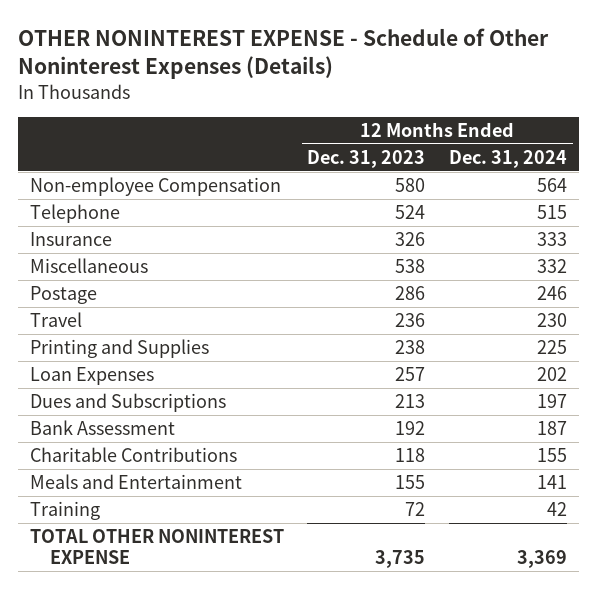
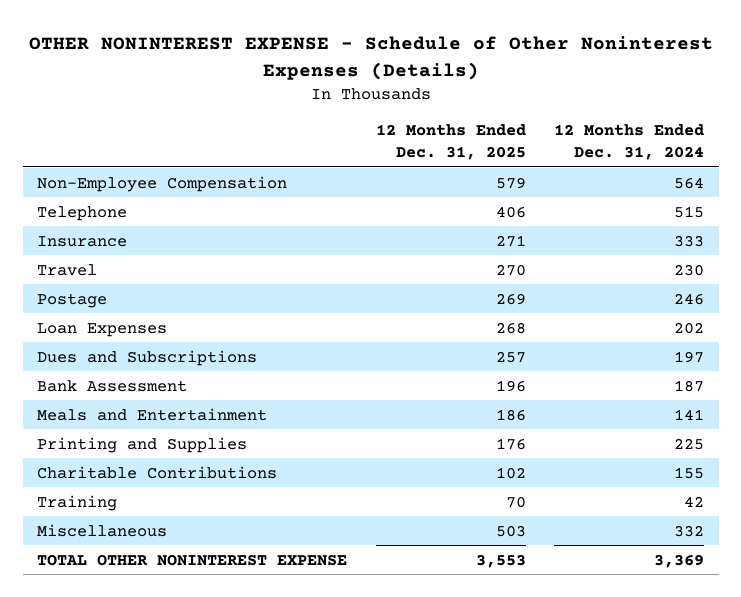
- | 12 Months Ended Dec. 31, 2023 | 12 Months Ended Dec. 31, 2024
+ | 12 Months Ended Dec. 31, 2025 | 12 Months Ended Dec. 31, 2024
- Non-employee Compensation | 580 | 564
+ Non-Employee Compensation | 579 | 564
moved down: Postage | 269 | 246
moved down: Printing and Supplies | 176 | 225
moved down: Charitable Contributions | 102 | 155
moved down: Miscellaneous | 503 | 332

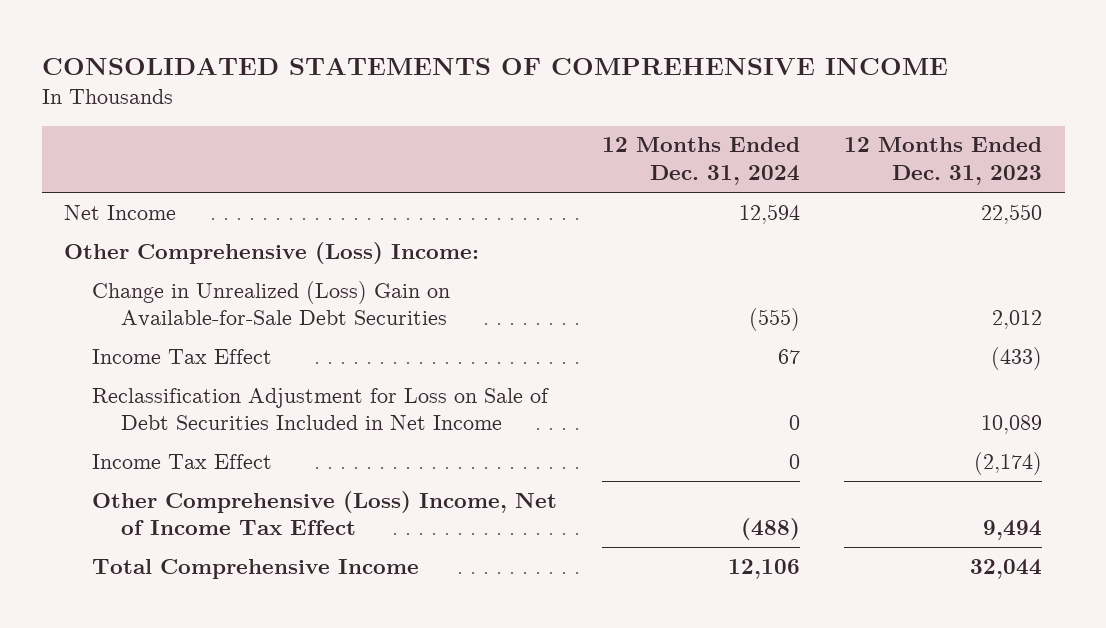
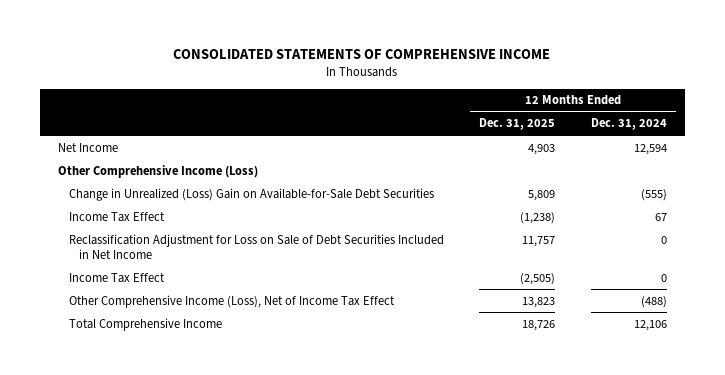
- | 12 Months Ended Dec. 31, 2024 | 12 Months Ended Dec. 31, 2023
+ | 12 Months Ended Dec. 31, 2025 | 12 Months Ended Dec. 31, 2024
- Other Comprehensive (Loss) Income:
+ Other Comprehensive Income (Loss)
- Other Comprehensive (Loss) Income, Net of Income Tax Effect | (488) | 9,494
+ Other Comprehensive Income (Loss), Net of Income Tax Effect | 13,823 | (488)

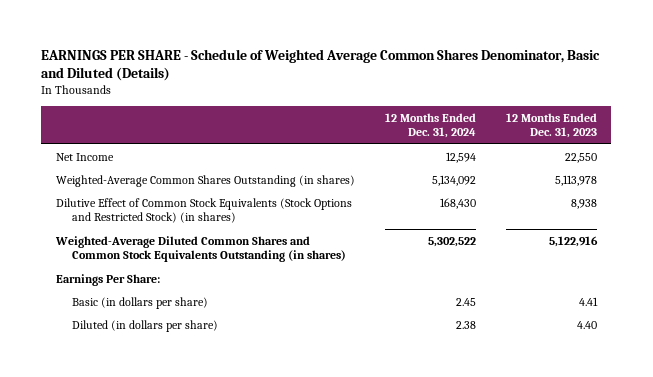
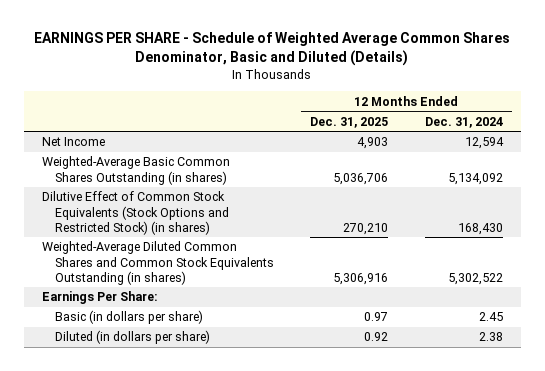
- | 12 Months Ended Dec. 31, 2024 | 12 Months Ended Dec. 31, 2023
+ | 12 Months Ended Dec. 31, 2025 | 12 Months Ended Dec. 31, 2024
- Weighted-Average Common Shares Outstanding (in shares) | 5,134,092 | 5,113,978
+ Weighted-Average Basic Common Shares Outstanding (in shares) | 5,036,706 | 5,134,092

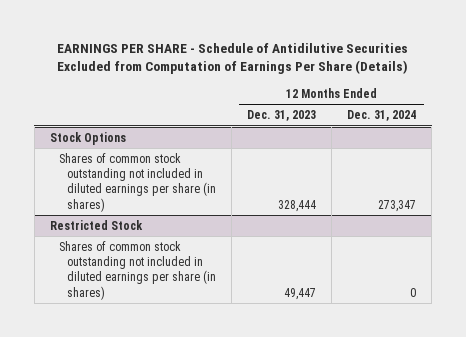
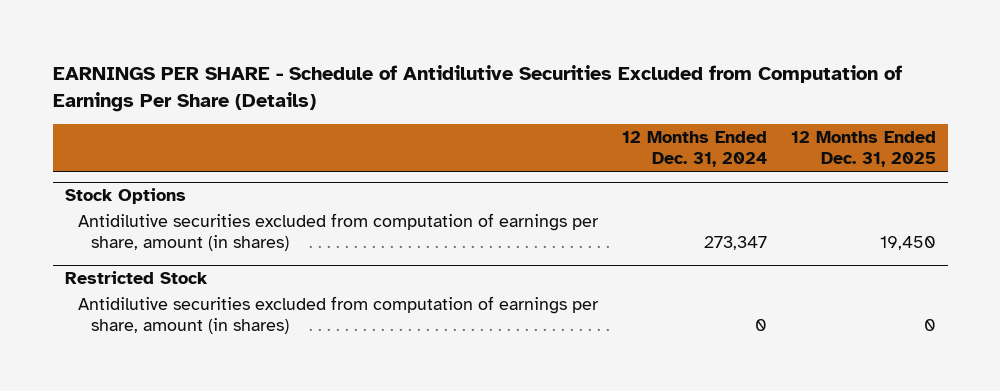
- | 12 Months Ended Dec. 31, 2023 | 12 Months Ended Dec. 31, 2024
+ | 12 Months Ended Dec. 31, 2024 | 12 Months Ended Dec. 31, 2025
@ Stock Options
- Shares of common stock outstanding not included in diluted earnings per share (in shares) | 328,444 | 273,347
+ Antidilutive securities excluded from computation of earnings per share, amount (in shares) | 273,347 | 19,450
@ Restricted Stock
- Shares of common stock outstanding not included in diluted earnings per share (in shares) | 49,447 | 0
+ Antidilutive securities excluded from computation of earnings per share, amount (in shares) | 0 | 0

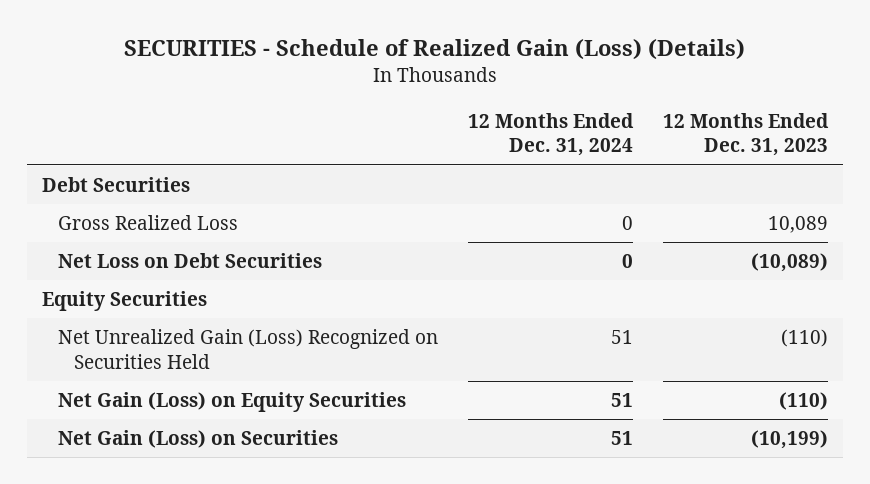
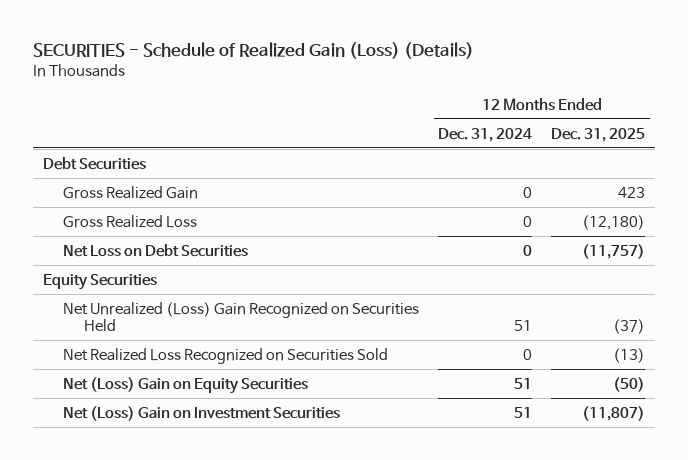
- | 12 Months Ended Dec. 31, 2024 | 12 Months Ended Dec. 31, 2023
+ | 12 Months Ended Dec. 31, 2024 | 12 Months Ended Dec. 31, 2025
+ Gross Realized Gain | 0 | 423
- Net Unrealized Gain (Loss) Recognized on Securities Held | 51 | (110)
- Net Gain (Loss) on Equity Securities | 51 | (110)
- Net Gain (Loss) on Securities | 51 | (10,199)
+ Net Unrealized (Loss) Gain Recognized on Securities Held | 51 | (37)
+ Net Realized Loss Recognized on Securities Sold | 0 | (13)
+ Net (Loss) Gain on Equity Securities | 51 | (50)
+ Net (Loss) Gain on Investment Securities | 51 | (11,807)

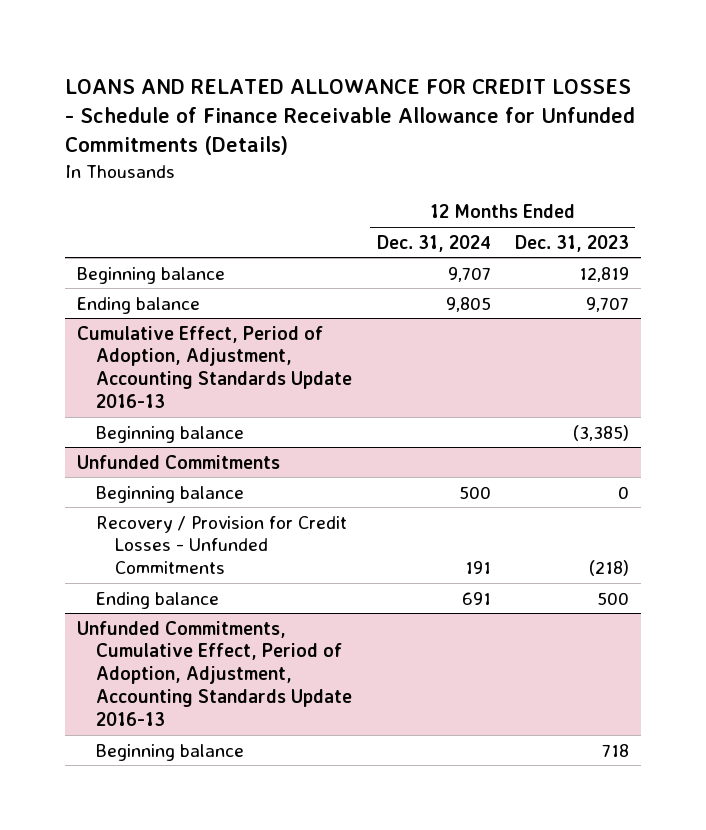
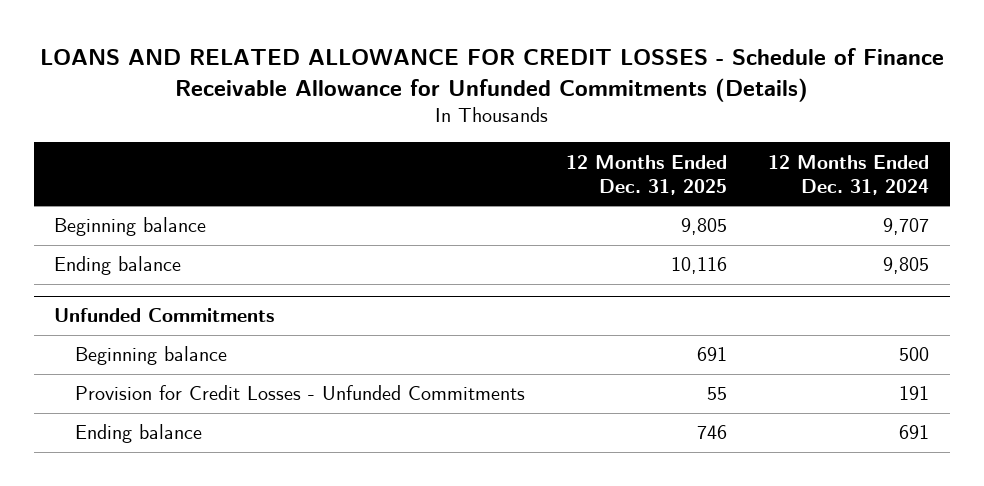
- | 12 Months Ended Dec. 31, 2024 | 12 Months Ended Dec. 31, 2023
+ | 12 Months Ended Dec. 31, 2025 | 12 Months Ended Dec. 31, 2024
- Cumulative Effect, Period of Adoption, Adjustment, Accounting Standards Update 2016-13
- Beginning balance | | (3,385)
@ Unfunded Commitments
- Recovery / Provision for Credit Losses - Unfunded Commitments | 191 | (218)
+ Provision for Credit Losses - Unfunded Commitments | 55 | 191
- Unfunded Commitments, Cumulative Effect, Period of Adoption, Adjustment, Accounting Standards Update 2016-13
- Beginning balance | | 718

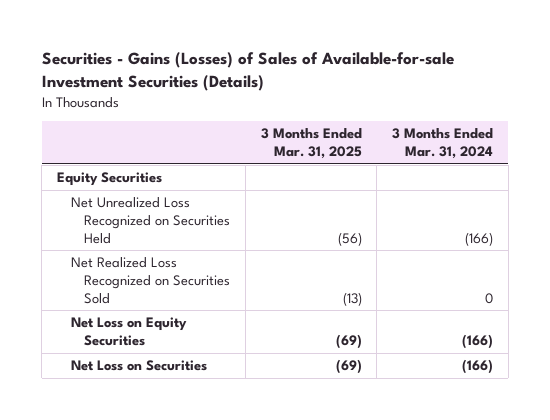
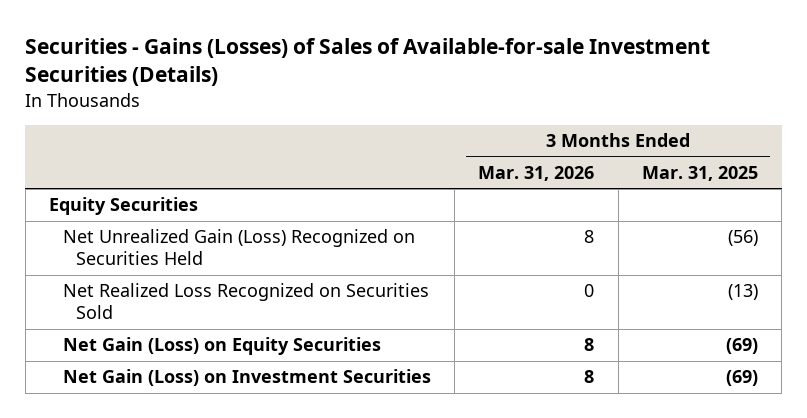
- | 3 Months Ended Mar. 31, 2025 | 3 Months Ended Mar. 31, 2024
+ | 3 Months Ended Mar. 31, 2026 | 3 Months Ended Mar. 31, 2025
- Net Unrealized Loss Recognized on Securities Held | (56) | (166)
+ Net Unrealized Gain (Loss) Recognized on Securities Held | 8 | (56)
- Net Loss on Equity Securities | (69) | (166)
- Net Loss on Securities | (69) | (166)
+ Net Gain (Loss) on Equity Securities | 8 | (69)
+ Net Gain (Loss) on Investment Securities | 8 | (69)

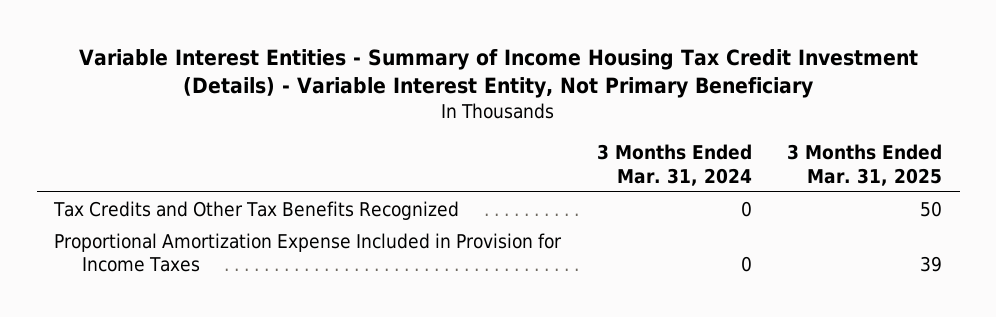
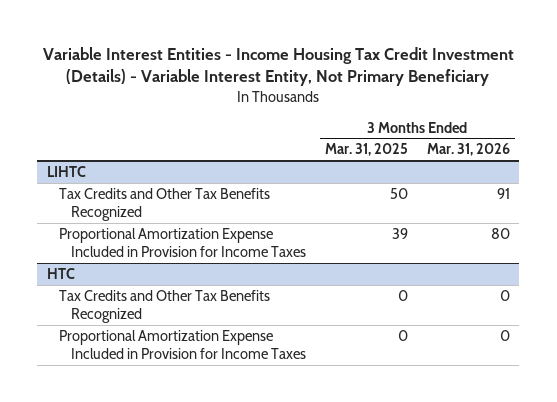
- Variable Interest Entities - Summary of Income Housing Tax Credit Investment (Details) - Variable Interest Entity, Not Primary Beneficiary
+ Variable Interest Entities - Income Housing Tax Credit Investment (Details) - Variable Interest Entity, Not Primary Beneficiary
- | 3 Months Ended Mar. 31, 2024 | 3 Months Ended Mar. 31, 2025
+ | 3 Months Ended Mar. 31, 2025 | 3 Months Ended Mar. 31, 2026
+ LIHTC
+ HTC
+ Tax Credits and Other Tax Benefits Recognized | 0 | 0
+ Proportional Amortization Expense Included in Provision for Income Taxes | 0 | 0

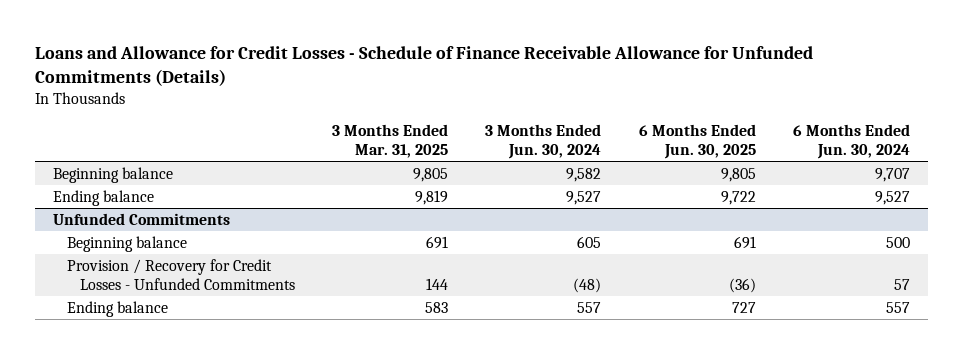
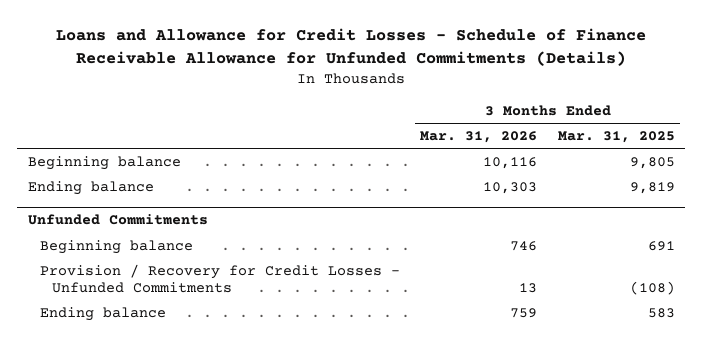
- | 3 Months Ended Mar. 31, 2025 | 3 Months Ended Jun. 30, 2024 | 6 Months Ended Jun. 30, 2025 | 6 Months Ended Jun. 30, 2024
+ | 3 Months Ended Mar. 31, 2026 | 3 Months Ended Mar. 31, 2025
@ Unfunded Commitments
- Provision / Recovery for Credit Losses - Unfunded Commitments | 144 | (48) | (36) | 57
+ Provision / Recovery for Credit Losses - Unfunded Commitments | 13 | (108)

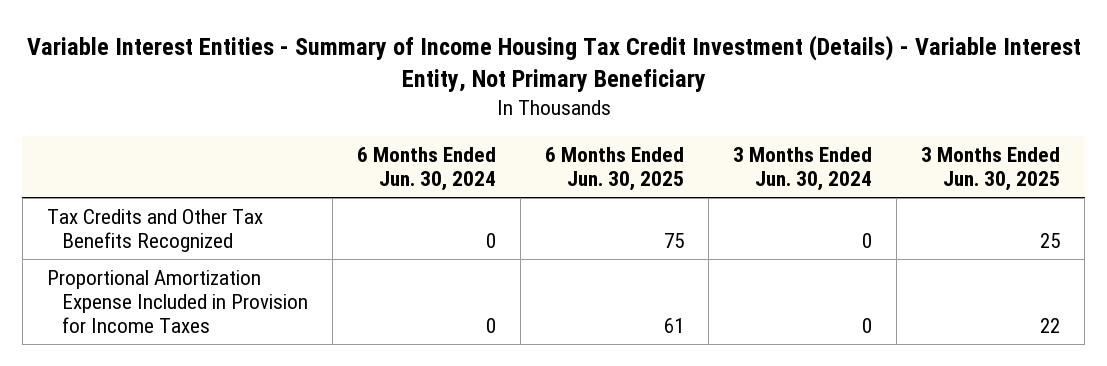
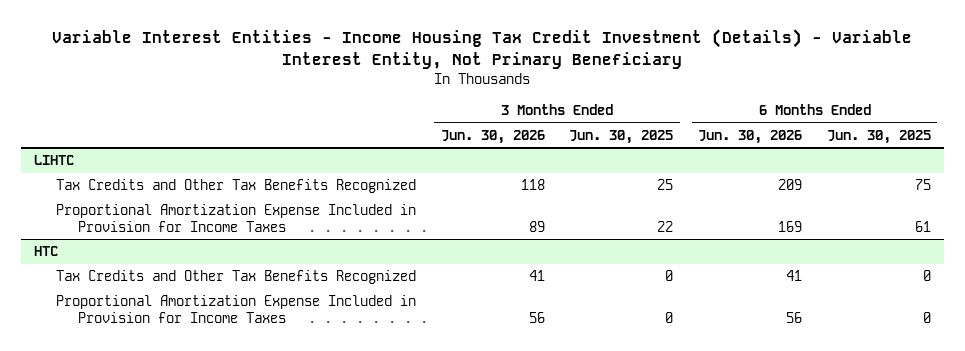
- Variable Interest Entities - Summary of Income Housing Tax Credit Investment (Details) - Variable Interest Entity, Not Primary Beneficiary
+ Variable Interest Entities - Income Housing Tax Credit Investment (Details) - Variable Interest Entity, Not Primary Beneficiary
- | 6 Months Ended Jun. 30, 2024 | 6 Months Ended Jun. 30, 2025 | 3 Months Ended Jun. 30, 2024 | 3 Months Ended Jun. 30, 2025
+ | 3 Months Ended Jun. 30, 2026 | 3 Months Ended Jun. 30, 2025 | 6 Months Ended Jun. 30, 2026 | 6 Months Ended Jun. 30, 2025
+ LIHTC
+ HTC
+ Tax Credits and Other Tax Benefits Recognized | 41 | 0 | 41 | 0
+ Proportional Amortization Expense Included in Provision for Income Taxes | 56 | 0 | 56 | 0

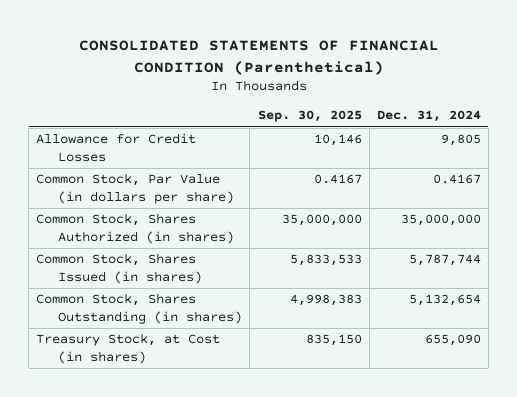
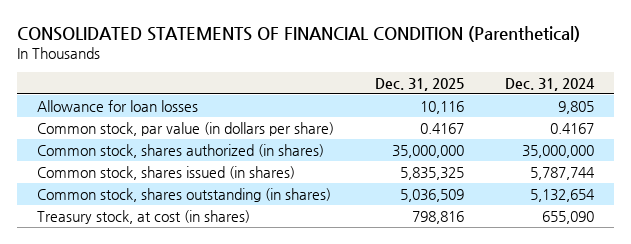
- | Sep. 30, 2025 | Dec. 31, 2024
+ | Dec. 31, 2025 | Dec. 31, 2024
- Allowance for Credit Losses | 10,146 | 9,805
- Common Stock, Par Value (in dollars per share) | 0.4167 | 0.4167
- Common Stock, Shares Authorized (in shares) | 35,000,000 | 35,000,000
- Common Stock, Shares Issued (in shares) | 5,833,533 | 5,787,744
- Common Stock, Shares Outstanding (in shares) | 4,998,383 | 5,132,654
- Treasury Stock, at Cost (in shares) | 835,150 | 655,090
+ Allowance for loan losses | 10,116 | 9,805
+ Common stock, par value (in dollars per share) | 0.4167 | 0.4167
+ Common stock, shares authorized (in shares) | 35,000,000 | 35,000,000
+ Common stock, shares issued (in shares) | 5,835,325 | 5,787,744
+ Common stock, shares outstanding (in shares) | 5,036,509 | 5,132,654
+ Treasury stock, at cost (in shares) | 798,816 | 655,090

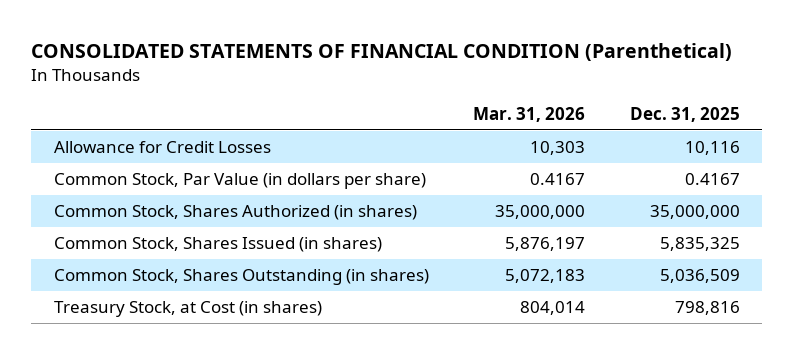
- | Dec. 31, 2025 | Dec. 31, 2024
+ | Mar. 31, 2026 | Dec. 31, 2025
- Allowance for loan losses | 10,116 | 9,805
- Common stock, par value (in dollars per share) | 0.4167 | 0.4167
- Common stock, shares authorized (in shares) | 35,000,000 | 35,000,000
- Common stock, shares issued (in shares) | 5,835,325 | 5,787,744
- Common stock, shares outstanding (in shares) | 5,036,509 | 5,132,654
- Treasury stock, at cost (in shares) | 798,816 | 655,090
+ Allowance for Credit Losses | 10,303 | 10,116
+ Common Stock, Par Value (in dollars per share) | 0.4167 | 0.4167
+ Common Stock, Shares Authorized (in shares) | 35,000,000 | 35,000,000
+ Common Stock, Shares Issued (in shares) | 5,876,197 | 5,835,325
+ Common Stock, Shares Outstanding (in shares) | 5,072,183 | 5,036,509
+ Treasury Stock, at Cost (in shares) | 804,014 | 798,816

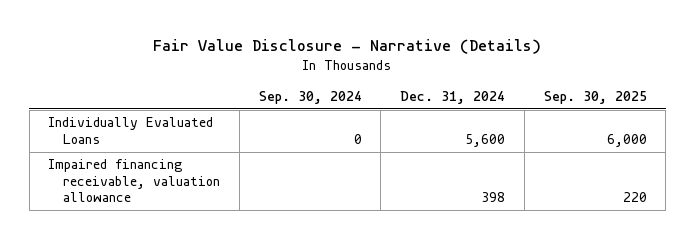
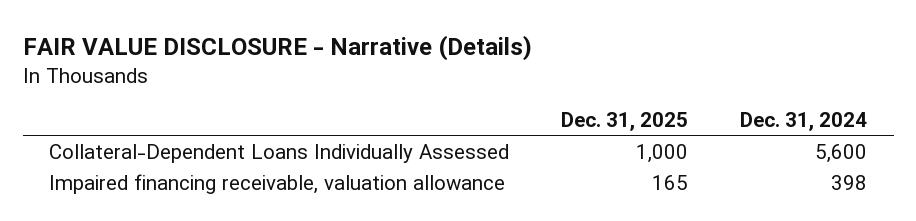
- Fair Value Disclosure - Narrative (Details)
+ FAIR VALUE DISCLOSURE - Narrative (Details)
- | Sep. 30, 2024 | Dec. 31, 2024 | Sep. 30, 2025
+ | Dec. 31, 2025 | Dec. 31, 2024
- Individually Evaluated Loans | 0 | 5,600 | 6,000
+ Collateral-Dependent Loans Individually Assessed | 1,000 | 5,600

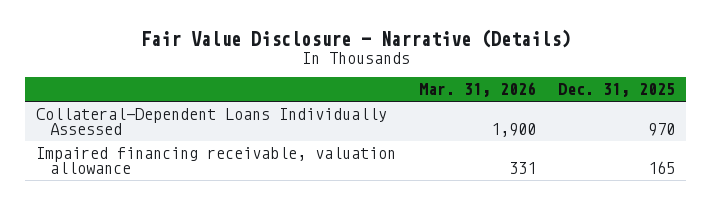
- FAIR VALUE DISCLOSURE - Narrative (Details)
+ Fair Value Disclosure - Narrative (Details)
- | Dec. 31, 2025 | Dec. 31, 2024
+ | Mar. 31, 2026 | Dec. 31, 2025
- Collateral-Dependent Loans Individually Assessed | 1,000 | 5,600
+ Collateral-Dependent Loans Individually Assessed | 1,900 | 970

